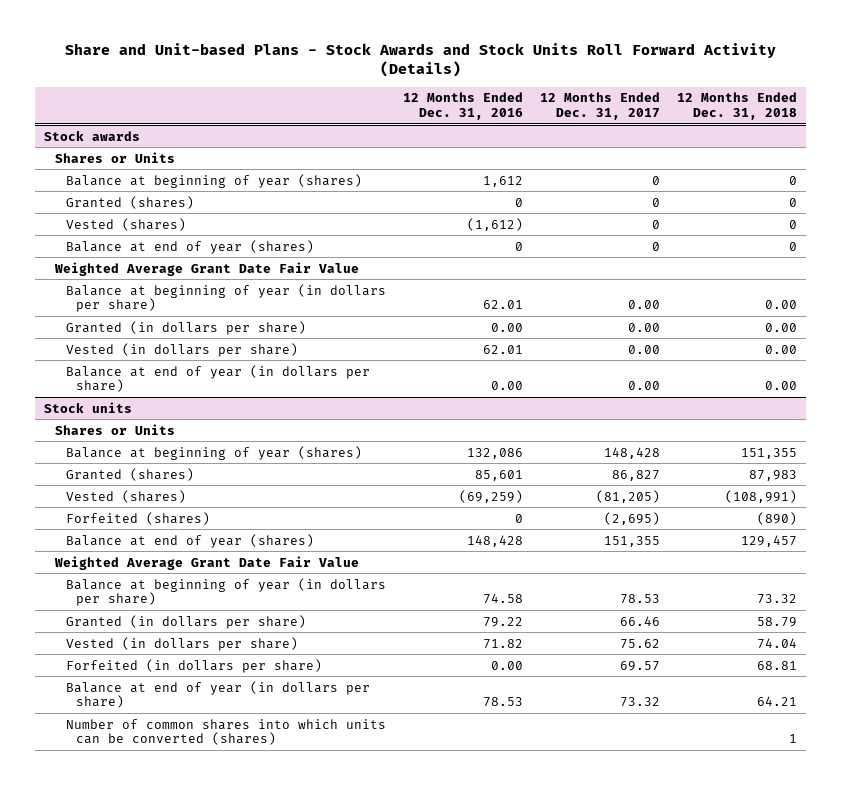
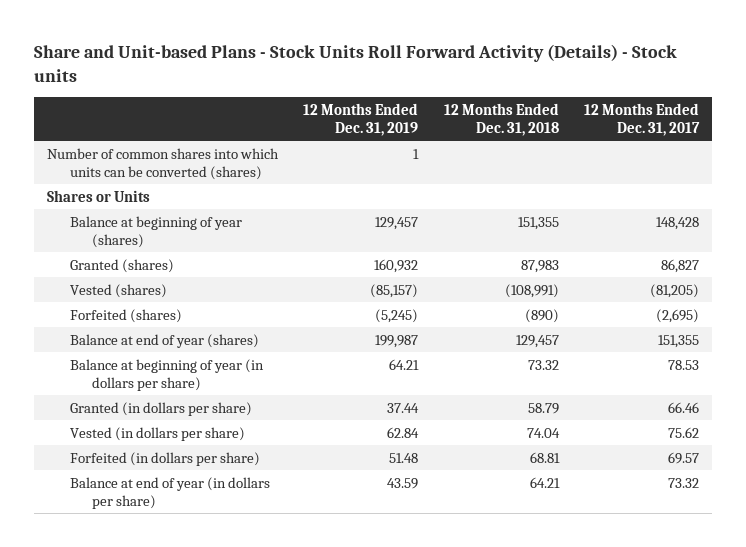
- Share and Unit-based Plans - Stock Awards and Stock Units Roll Forward Activity (Details)
+ Share and Unit-based Plans - Stock Units Roll Forward Activity (Details) - Stock units
- | 12 Months Ended Dec. 31, 2016 | 12 Months Ended Dec. 31, 2017 | 12 Months Ended Dec. 31, 2018
+ | 12 Months Ended Dec. 31, 2019 | 12 Months Ended Dec. 31, 2018 | 12 Months Ended Dec. 31, 2017
- Stock awards
- Shares or Units
- Balance at beginning of year (shares) | 1,612 | 0 | 0
- Granted (shares) | 0 | 0 | 0
- Vested (shares) | (1,612) | 0 | 0
- Balance at end of year (shares) | 0 | 0 | 0
- Weighted Average Grant Date Fair Value
- Balance at beginning of year (in dollars per share) | 62.01 | 0.00 | 0.00
- Granted (in dollars per share) | 0.00 | 0.00 | 0.00
- Vested (in dollars per share) | 62.01 | 0.00 | 0.00
- Balance at end of year (in dollars per share) | 0.00 | 0.00 | 0.00
- Stock units
+ Number of common shares into which units can be converted (shares) | 1 | |
- Weighted Average Grant Date Fair Value
- Number of common shares into which units can be converted (shares) | | | 1

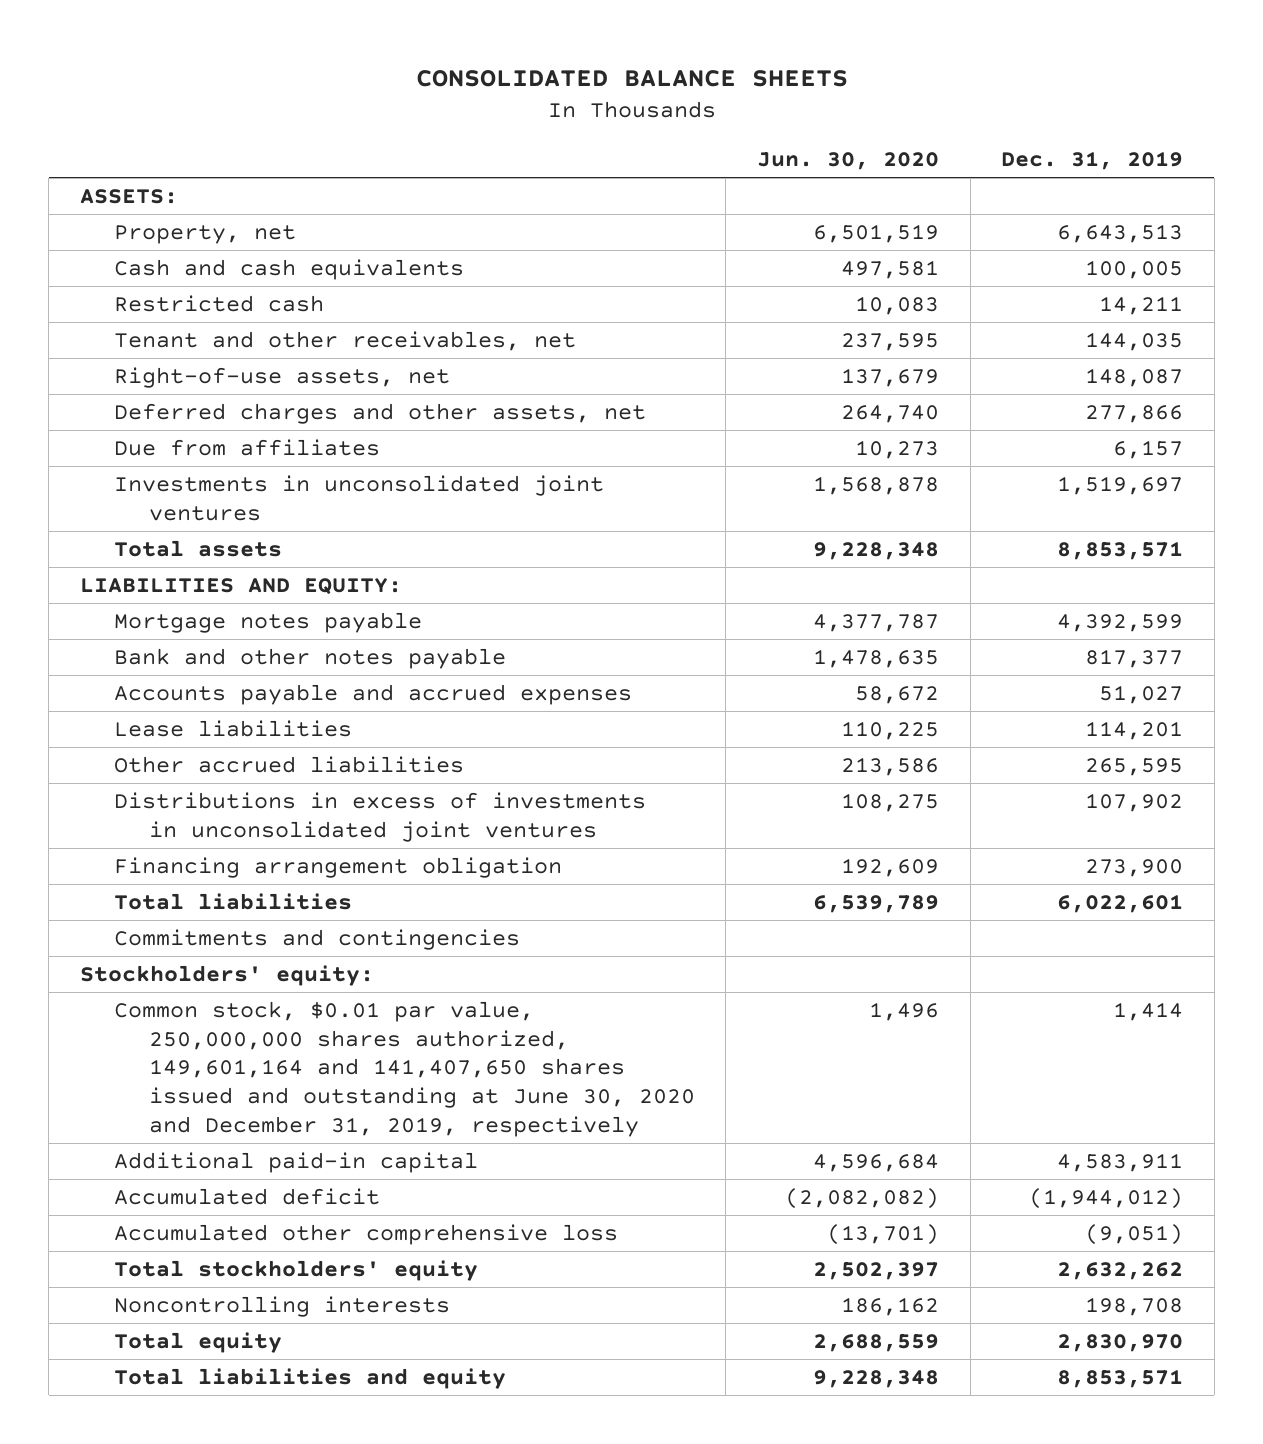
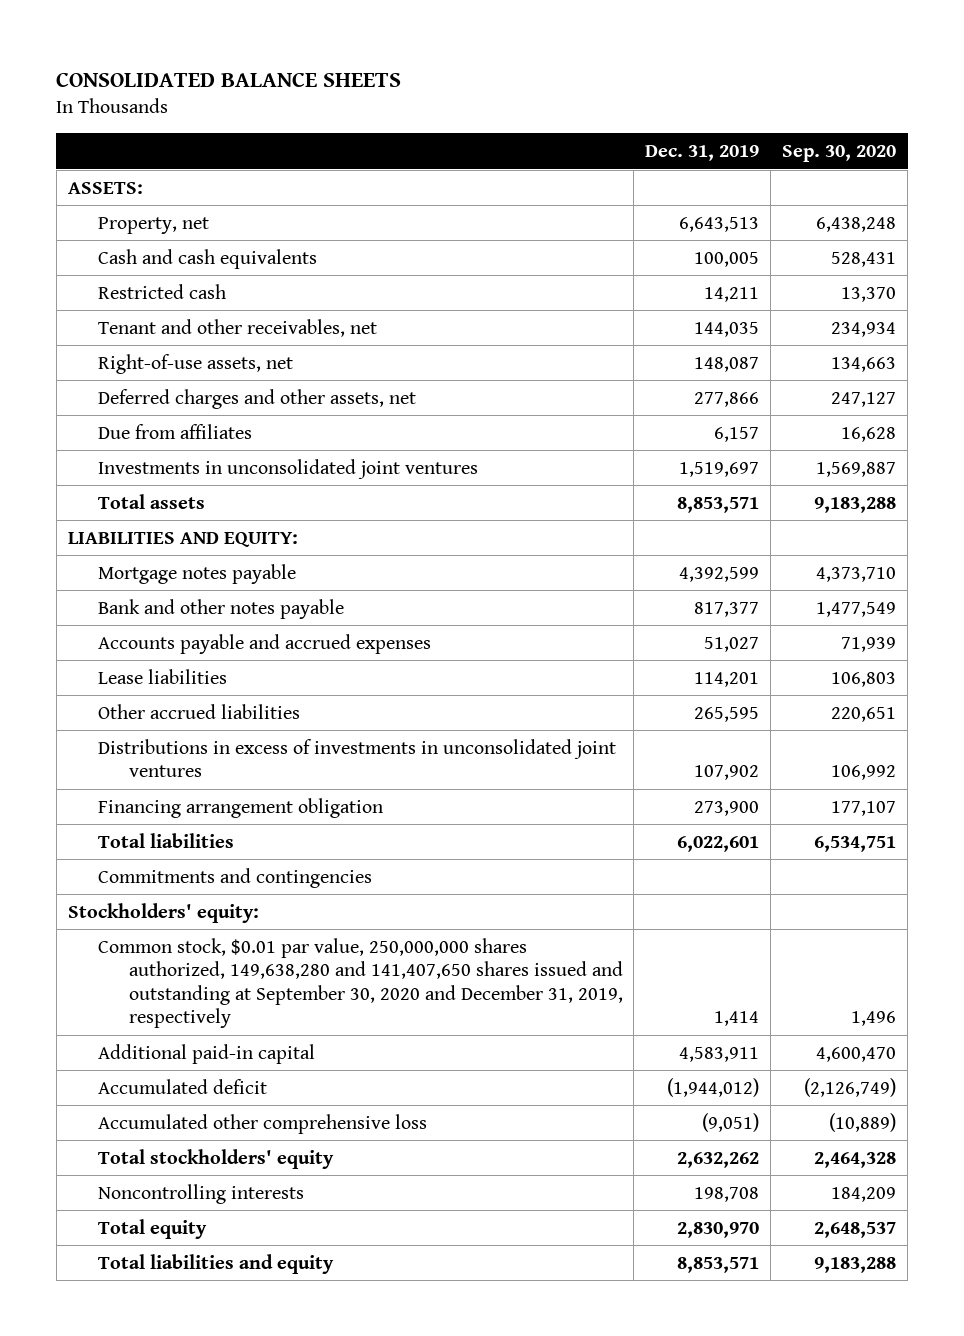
- | Jun. 30, 2020 | Dec. 31, 2019
+ | Dec. 31, 2019 | Sep. 30, 2020
- Common stock, $0.01 par value, 250,000,000 shares authorized, 149,601,164 and 141,407,650 shares issued and outstanding at June 30, 2020 and December 31, 2019, respectively | 1,496 | 1,414
+ Common stock, $0.01 par value, 250,000,000 shares authorized, 149,638,280 and 141,407,650 shares issued and outstanding at September 30, 2020 and December 31, 2019, respectively | 1,414 | 1,496

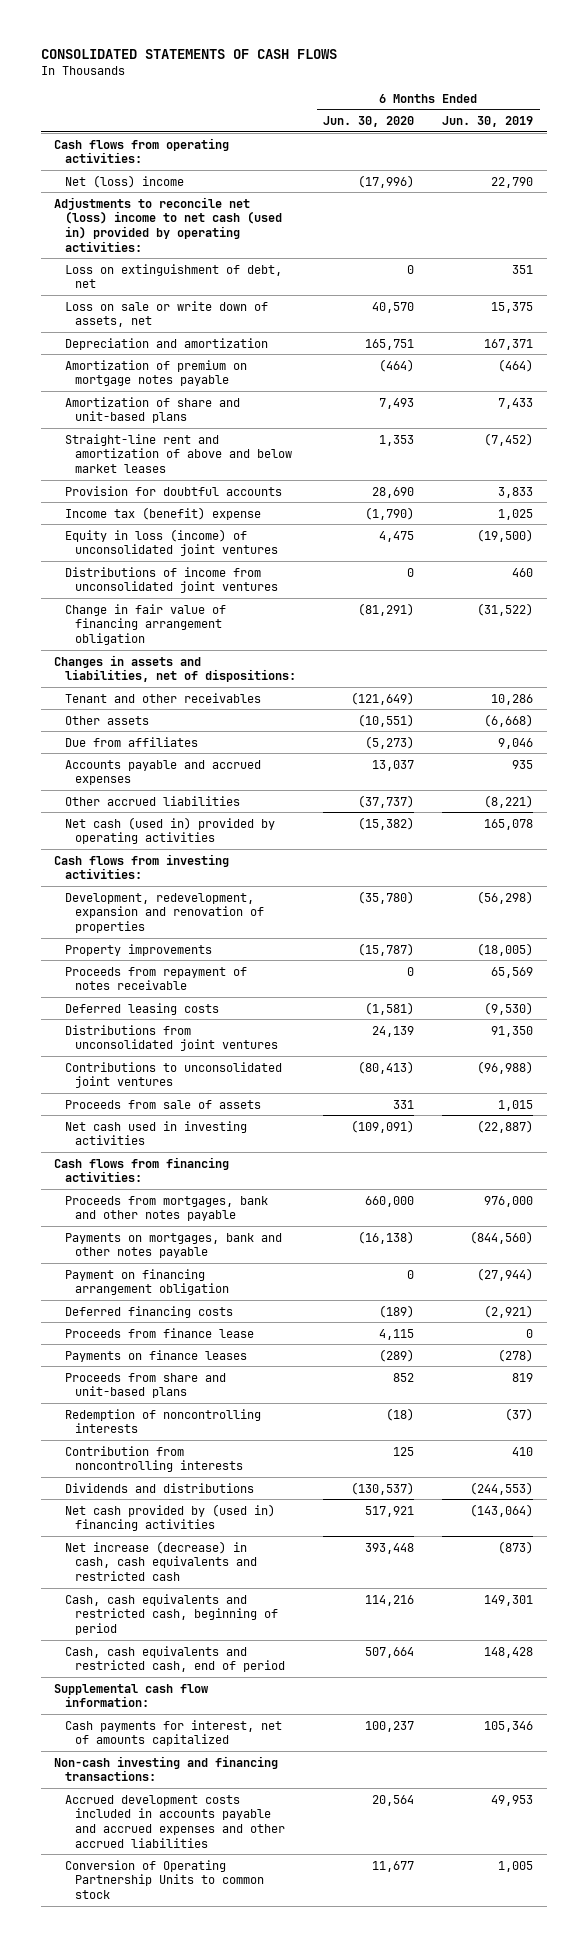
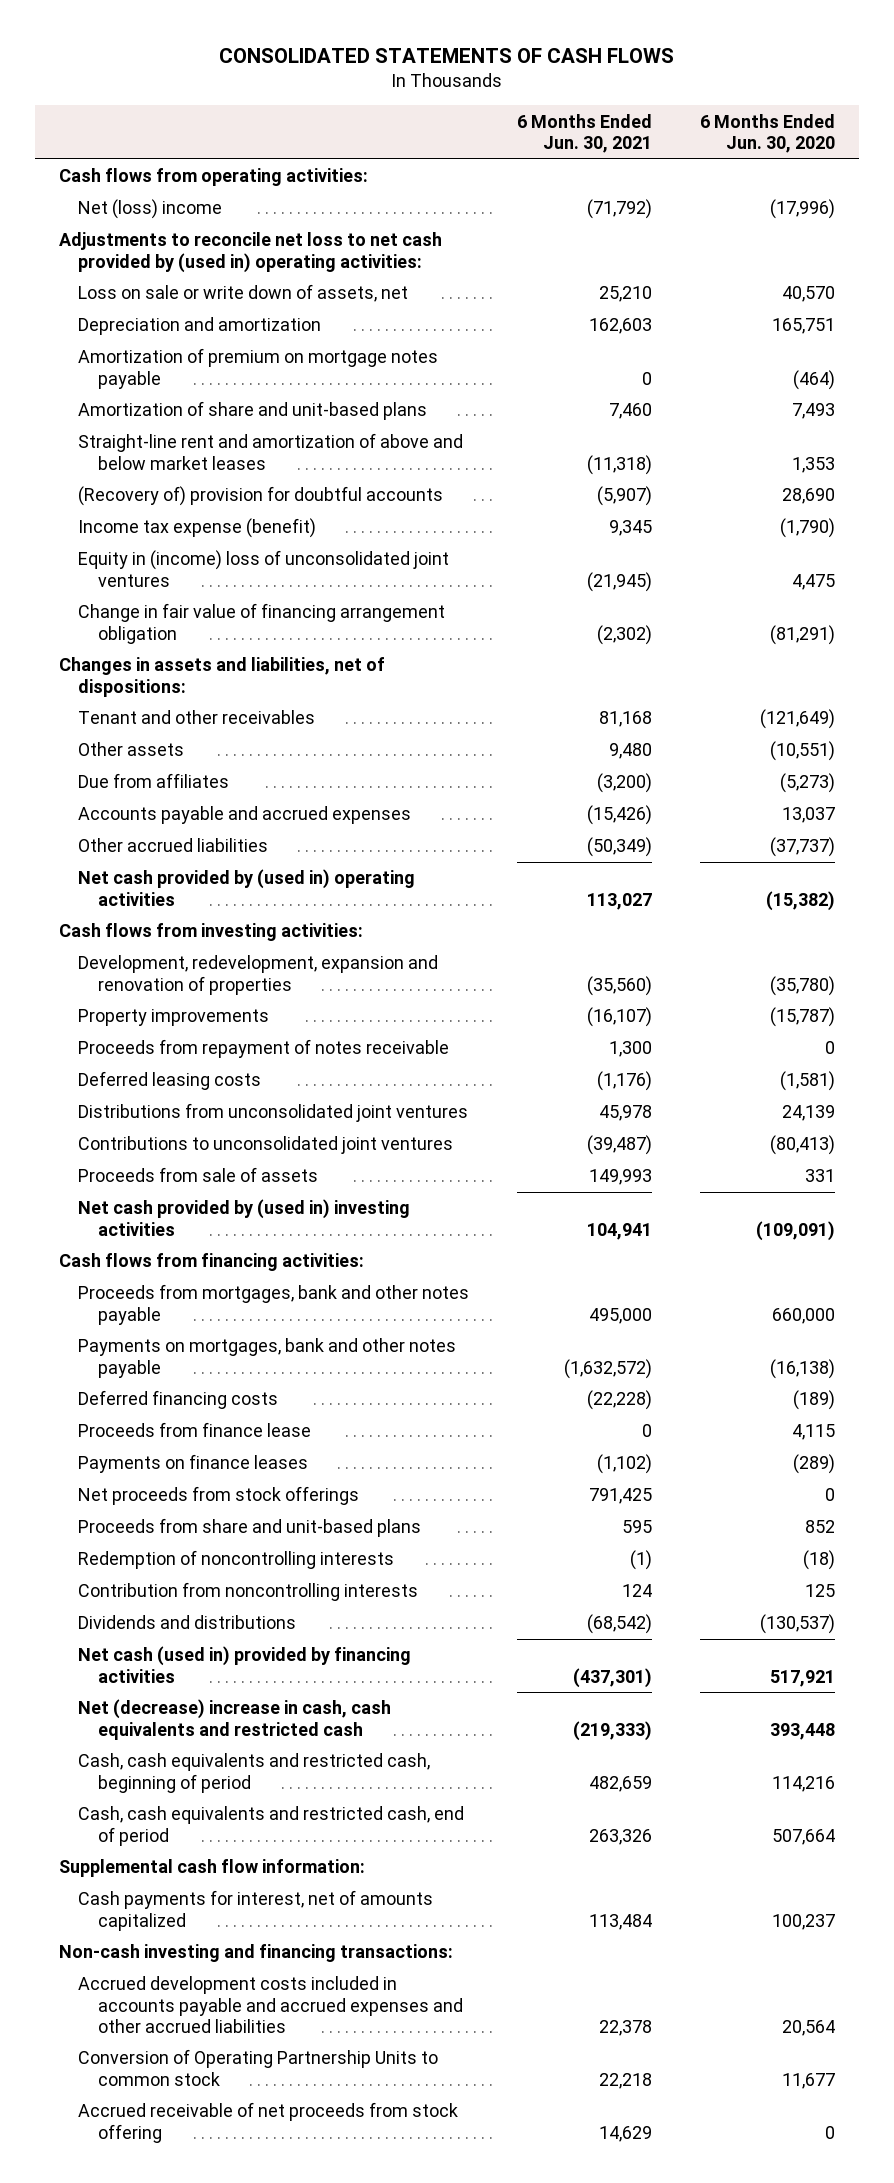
- | 6 Months Ended Jun. 30, 2020 | 6 Months Ended Jun. 30, 2019
+ | 6 Months Ended Jun. 30, 2021 | 6 Months Ended Jun. 30, 2020
- Adjustments to reconcile net (loss) income to net cash (used in) provided by operating activities:
- Loss on extinguishment of debt, net | 0 | 351
+ Adjustments to reconcile net loss to net cash provided by (used in) operating activities:
- Provision for doubtful accounts | 28,690 | 3,833
- Income tax (benefit) expense | (1,790) | 1,025
- Equity in loss (income) of unconsolidated joint ventures | 4,475 | (19,500)
- Distributions of income from unconsolidated joint ventures | 0 | 460
+ (Recovery of) provision for doubtful accounts | (5,907) | 28,690
+ Income tax expense (benefit) | 9,345 | (1,790)
+ Equity in (income) loss of unconsolidated joint ventures | (21,945) | 4,475
- Net cash (used in) provided by operating activities | (15,382) | 165,078
+ Net cash provided by (used in) operating activities | 113,027 | (15,382)
- Net cash used in investing activities | (109,091) | (22,887)
+ Net cash provided by (used in) investing activities | 104,941 | (109,091)
- Payment on financing arrangement obligation | 0 | (27,944)
+ Net proceeds from stock offerings | 791,425 | 0
- Net cash provided by (used in) financing activities | 517,921 | (143,064)
- Net increase (decrease) in cash, cash equivalents and restricted cash | 393,448 | (873)
+ Net cash (used in) provided by financing activities | (437,301) | 517,921
+ Net (decrease) increase in cash, cash equivalents and restricted cash | (219,333) | 393,448
+ Accrued receivable of net proceeds from stock offering | 14,629 | 0

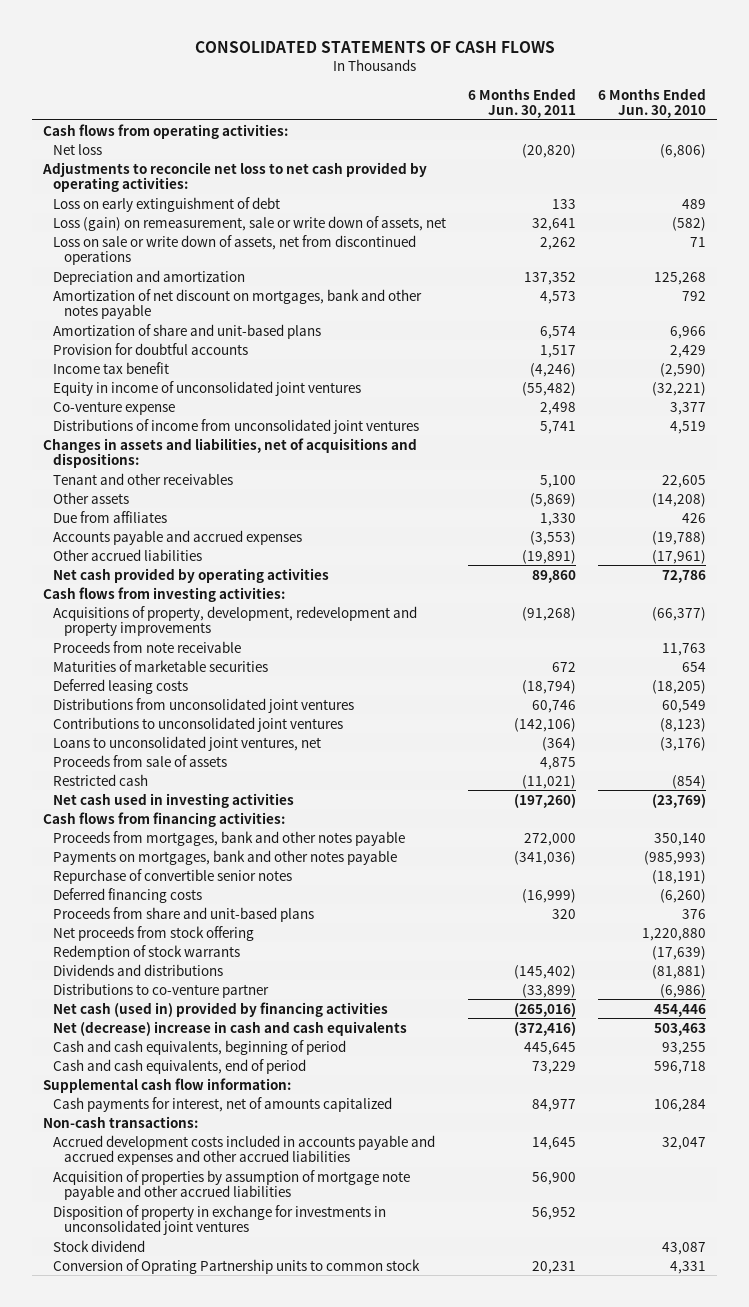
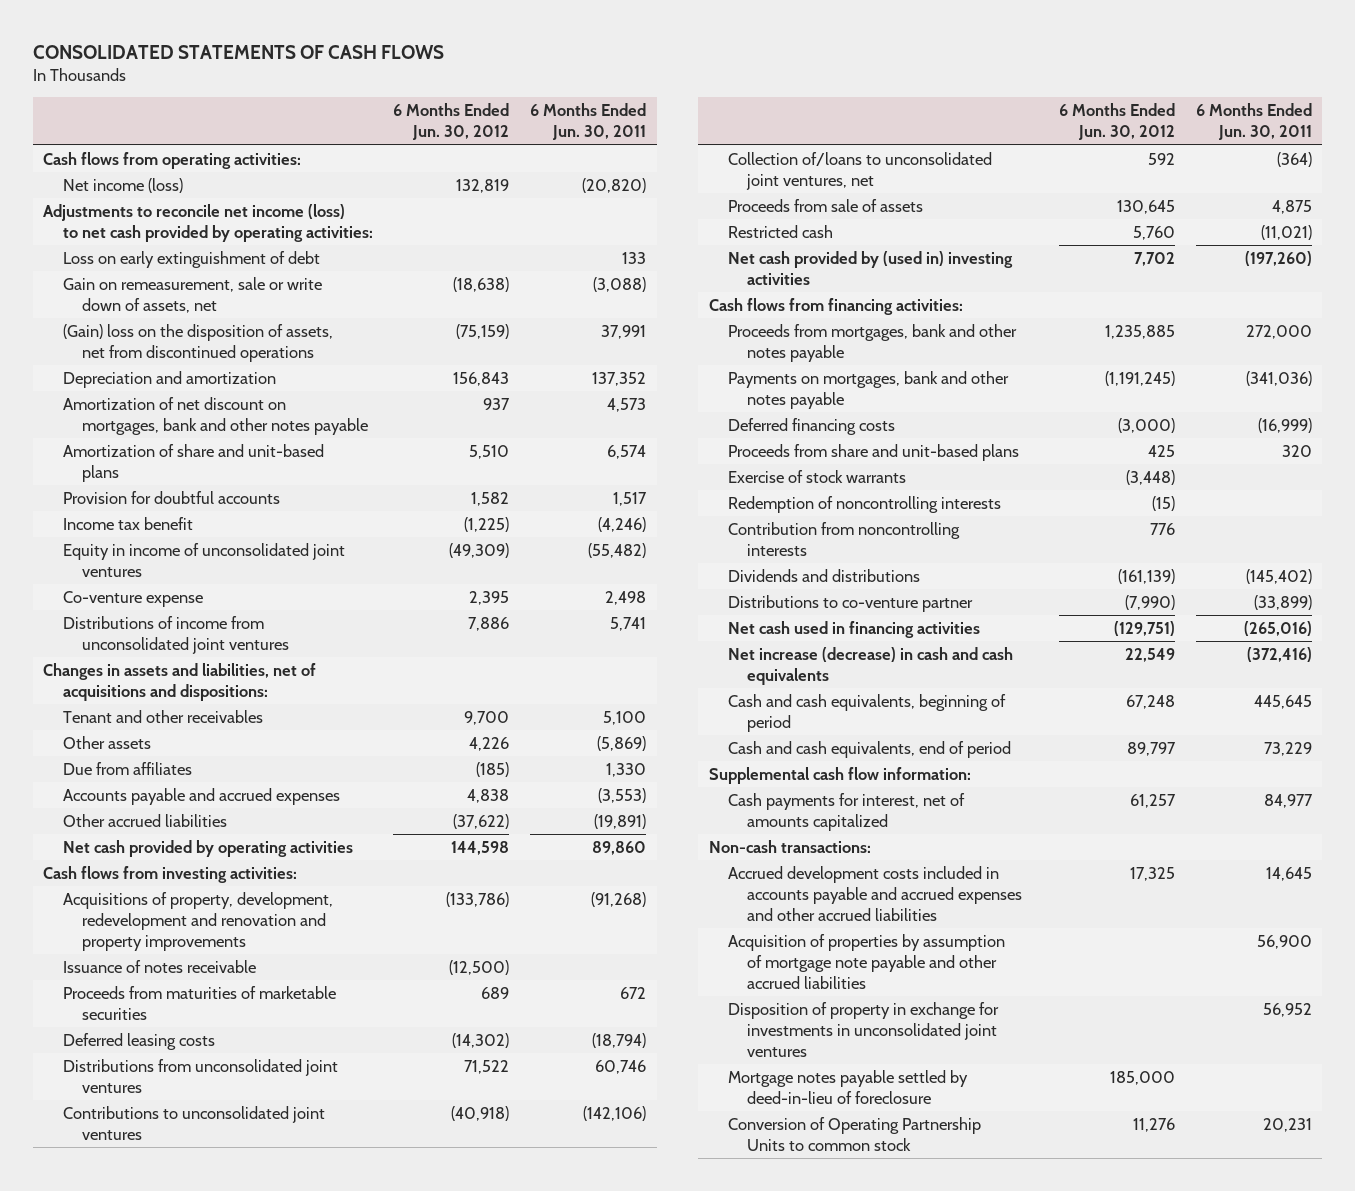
- | 6 Months Ended Jun. 30, 2011 | 6 Months Ended Jun. 30, 2010
+ | 6 Months Ended Jun. 30, 2012 | 6 Months Ended Jun. 30, 2011
- Net loss | (20,820) | (6,806)
- Adjustments to reconcile net loss to net cash provided by operating activities:
+ Net income (loss) | 132,819 | (20,820)
+ Adjustments to reconcile net income (loss) to net cash provided by operating activities:
- Loss (gain) on remeasurement, sale or write down of assets, net | 32,641 | (582)
- Loss on sale or write down of assets, net from discontinued operations | 2,262 | 71
+ Gain on remeasurement, sale or write down of assets, net | (18,638) | (3,088)
+ (Gain) loss on the disposition of assets, net from discontinued operations | (75,159) | 37,991
- Acquisitions of property, development, redevelopment and property improvements | (91,268) | (66,377)
- Proceeds from note receivable | | 11,763
- Maturities of marketable securities | 672 | 654
+ Acquisitions of property, development, redevelopment and renovation and property improvements | (133,786) | (91,268)
+ Issuance of notes receivable | (12,500) |
+ Proceeds from maturities of marketable securities | 689 | 672
- Loans to unconsolidated joint ventures, net | (364) | (3,176)
+ Collection of/loans to unconsolidated joint ventures, net | 592 | (364)
- Net cash used in investing activities | (197,260) | (23,769)
+ Net cash provided by (used in) investing activities | 7,702 | (197,260)
- Repurchase of convertible senior notes | | (18,191)
- Net proceeds from stock offering | | 1,220,880
- Redemption of stock warrants | | (17,639)
+ Exercise of stock warrants | (3,448) |
+ Redemption of noncontrolling interests | (15) |
+ Contribution from noncontrolling interests | 776 |
- Net cash (used in) provided by financing activities | (265,016) | 454,446
- Net (decrease) increase in cash and cash equivalents | (372,416) | 503,463
+ Net cash used in financing activities | (129,751) | (265,016)
+ Net increase (decrease) in cash and cash equivalents | 22,549 | (372,416)
- Stock dividend | | 43,087
- Conversion of Oprating Partnership units to common stock | 20,231 | 4,331
+ Mortgage notes payable settled by deed-in-lieu of foreclosure | 185,000 |
+ Conversion of Operating Partnership Units to common stock | 11,276 | 20,231

